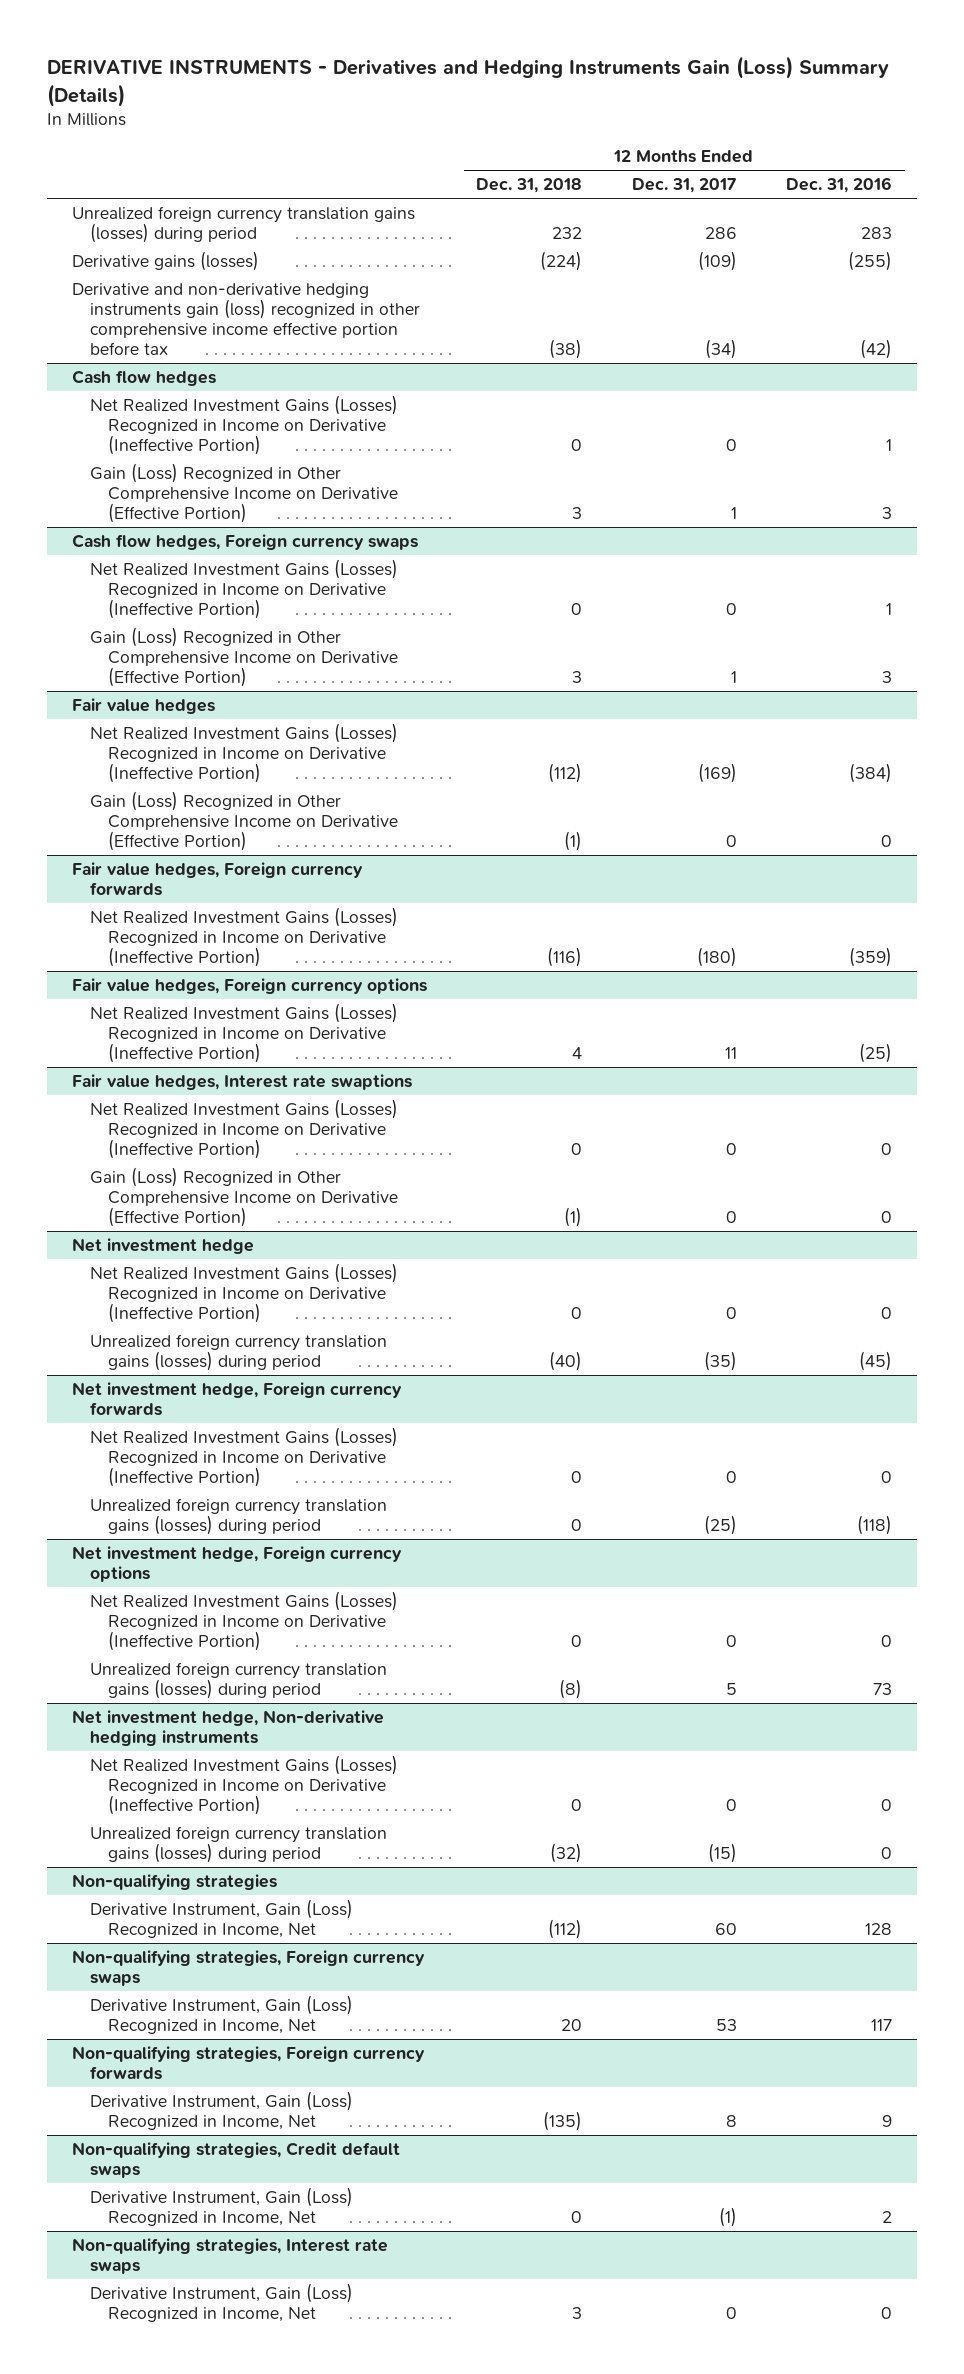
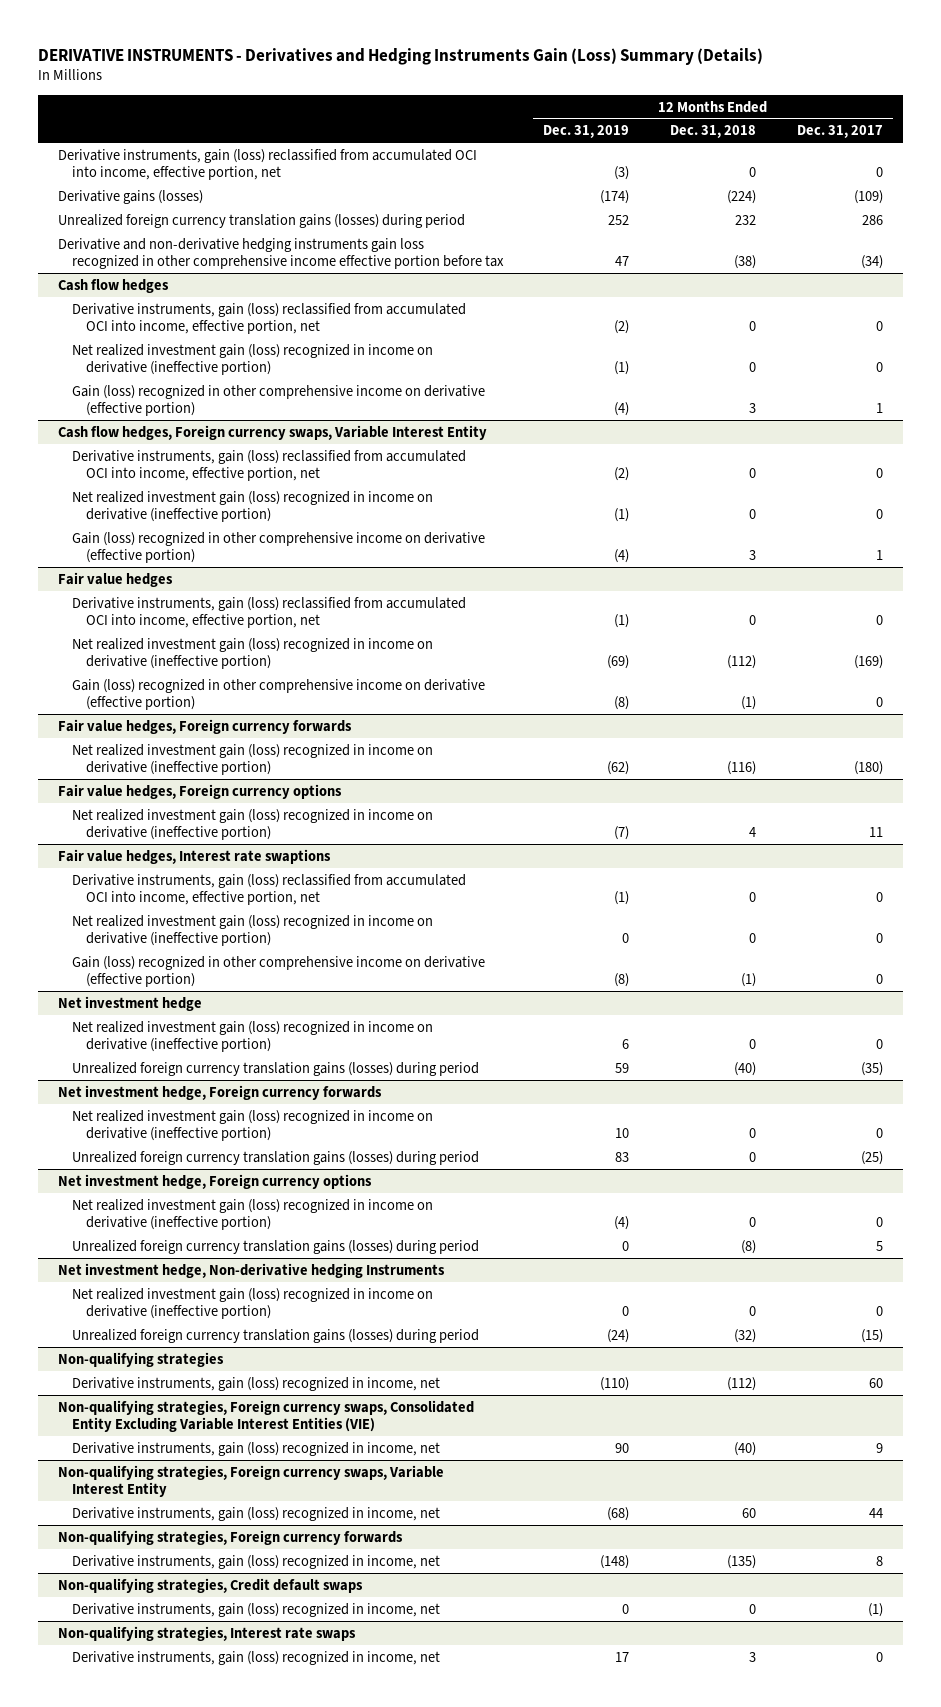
- | 12 Months Ended Dec. 31, 2018 | 12 Months Ended Dec. 31, 2017 | 12 Months Ended Dec. 31, 2016
+ | 12 Months Ended Dec. 31, 2019 | 12 Months Ended Dec. 31, 2018 | 12 Months Ended Dec. 31, 2017
+ Derivative instruments, gain (loss) reclassified from accumulated OCI into income, effective portion, net | (3) | 0 | 0
- Derivative and non-derivative hedging instruments gain (loss) recognized in other comprehensive income effective portion before tax | (38) | (34) | (42)
moved down: Unrealized foreign currency translation gains (losses) during period | 252 | 232 | 286
+ Derivative and non-derivative hedging instruments gain loss recognized in other comprehensive income effective portion before tax | 47 | (38) | (34)
@ Cash flow hedges
- Net Realized Investment Gains (Losses) Recognized in Income on Derivative (Ineffective Portion) | 0 | 0 | 1
- Gain (Loss) Recognized in Other Comprehensive Income on Derivative (Effective Portion) | 3 | 1 | 3
- Cash flow hedges, Foreign currency swaps
- Net Realized Investment Gains (Losses) Recognized in Income on Derivative (Ineffective Portion) | 0 | 0 | 1
- Gain (Loss) Recognized in Other Comprehensive Income on Derivative (Effective Portion) | 3 | 1 | 3
@ Cash flow hedges
+ Derivative instruments, gain (loss) reclassified from accumulated OCI into income, effective portion, net | (2) | 0 | 0
+ Net realized investment gain (loss) recognized in income on derivative (ineffective portion) | (1) | 0 | 0
+ Gain (loss) recognized in other comprehensive income on derivative (effective portion) | (4) | 3 | 1
+ Cash flow hedges, Foreign currency swaps, Variable Interest Entity
+ Derivative instruments, gain (loss) reclassified from accumulated OCI into income, effective portion, net | (2) | 0 | 0
+ Net realized investment gain (loss) recognized in income on derivative (ineffective portion) | (1) | 0 | 0
+ Gain (loss) recognized in other comprehensive income on derivative (effective portion) | (4) | 3 | 1
@ Fair value hedges
- Net Realized Investment Gains (Losses) Recognized in Income on Derivative (Ineffective Portion) | (112) | (169) | (384)
- Gain (Loss) Recognized in Other Comprehensive Income on Derivative (Effective Portion) | (1) | 0 | 0
+ Derivative instruments, gain (loss) reclassified from accumulated OCI into income, effective portion, net | (1) | 0 | 0
+ Net realized investment gain (loss) recognized in income on derivative (ineffective portion) | (69) | (112) | (169)
+ Gain (loss) recognized in other comprehensive income on derivative (effective portion) | (8) | (1) | 0
@ Fair value hedges, Foreign currency forwards
- Net Realized Investment Gains (Losses) Recognized in Income on Derivative (Ineffective Portion) | (116) | (180) | (359)
+ Net realized investment gain (loss) recognized in income on derivative (ineffective portion) | (62) | (116) | (180)
@ Fair value hedges, Foreign currency options
- Net Realized Investment Gains (Losses) Recognized in Income on Derivative (Ineffective Portion) | 4 | 11 | (25)
+ Net realized investment gain (loss) recognized in income on derivative (ineffective portion) | (7) | 4 | 11
@ Fair value hedges, Interest rate swaptions
- Net Realized Investment Gains (Losses) Recognized in Income on Derivative (Ineffective Portion) | 0 | 0 | 0
- Gain (Loss) Recognized in Other Comprehensive Income on Derivative (Effective Portion) | (1) | 0 | 0
+ Derivative instruments, gain (loss) reclassified from accumulated OCI into income, effective portion, net | (1) | 0 | 0
+ Net realized investment gain (loss) recognized in income on derivative (ineffective portion) | 0 | 0 | 0
+ Gain (loss) recognized in other comprehensive income on derivative (effective portion) | (8) | (1) | 0
@ Net investment hedge
- Net Realized Investment Gains (Losses) Recognized in Income on Derivative (Ineffective Portion) | 0 | 0 | 0
+ Net realized investment gain (loss) recognized in income on derivative (ineffective portion) | 6 | 0 | 0
@ Net investment hedge, Foreign currency forwards
- Net Realized Investment Gains (Losses) Recognized in Income on Derivative (Ineffective Portion) | 0 | 0 | 0
+ Net realized investment gain (loss) recognized in income on derivative (ineffective portion) | 10 | 0 | 0
@ Net investment hedge, Foreign currency options
- Net Realized Investment Gains (Losses) Recognized in Income on Derivative (Ineffective Portion) | 0 | 0 | 0
+ Net realized investment gain (loss) recognized in income on derivative (ineffective portion) | (4) | 0 | 0
- Net investment hedge, Non-derivative hedging instruments
- Net Realized Investment Gains (Losses) Recognized in Income on Derivative (Ineffective Portion) | 0 | 0 | 0
+ Net investment hedge, Non-derivative hedging Instruments
+ Net realized investment gain (loss) recognized in income on derivative (ineffective portion) | 0 | 0 | 0
@ Non-qualifying strategies
- Derivative Instrument, Gain (Loss) Recognized in Income, Net | (112) | 60 | 128
- Non-qualifying strategies, Foreign currency swaps
- Derivative Instrument, Gain (Loss) Recognized in Income, Net | 20 | 53 | 117
@ Non-qualifying strategies
+ Derivative instruments, gain (loss) recognized in income, net | (110) | (112) | 60
+ Non-qualifying strategies, Foreign currency swaps, Consolidated Entity Excluding Variable Interest Entities (VIE)
+ Derivative instruments, gain (loss) recognized in income, net | 90 | (40) | 9
+ Non-qualifying strategies, Foreign currency swaps, Variable Interest Entity
+ Derivative instruments, gain (loss) recognized in income, net | (68) | 60 | 44
@ Non-qualifying strategies, Foreign currency forwards
- Derivative Instrument, Gain (Loss) Recognized in Income, Net | (135) | 8 | 9
+ Derivative instruments, gain (loss) recognized in income, net | (148) | (135) | 8
@ Non-qualifying strategies, Credit default swaps
- Derivative Instrument, Gain (Loss) Recognized in Income, Net | 0 | (1) | 2
+ Derivative instruments, gain (loss) recognized in income, net | 0 | 0 | (1)
@ Non-qualifying strategies, Interest rate swaps
- Derivative Instrument, Gain (Loss) Recognized in Income, Net | 3 | 0 | 0
+ Derivative instruments, gain (loss) recognized in income, net | 17 | 3 | 0

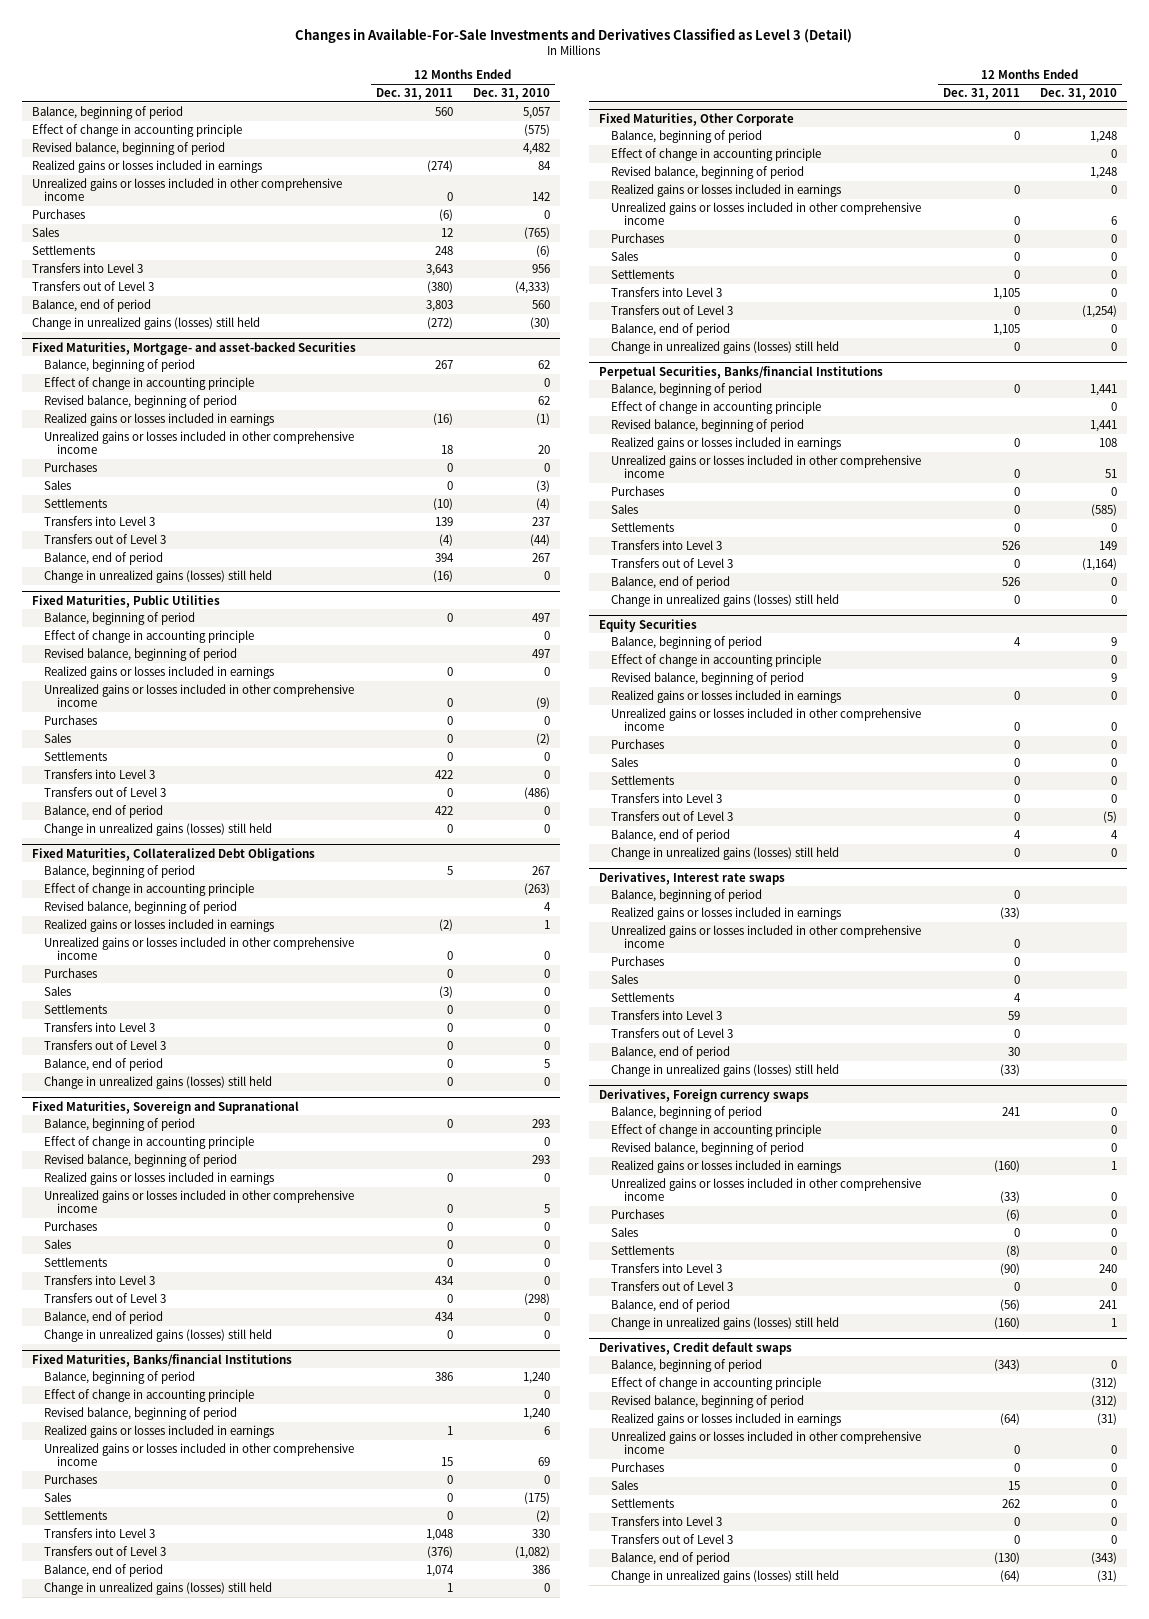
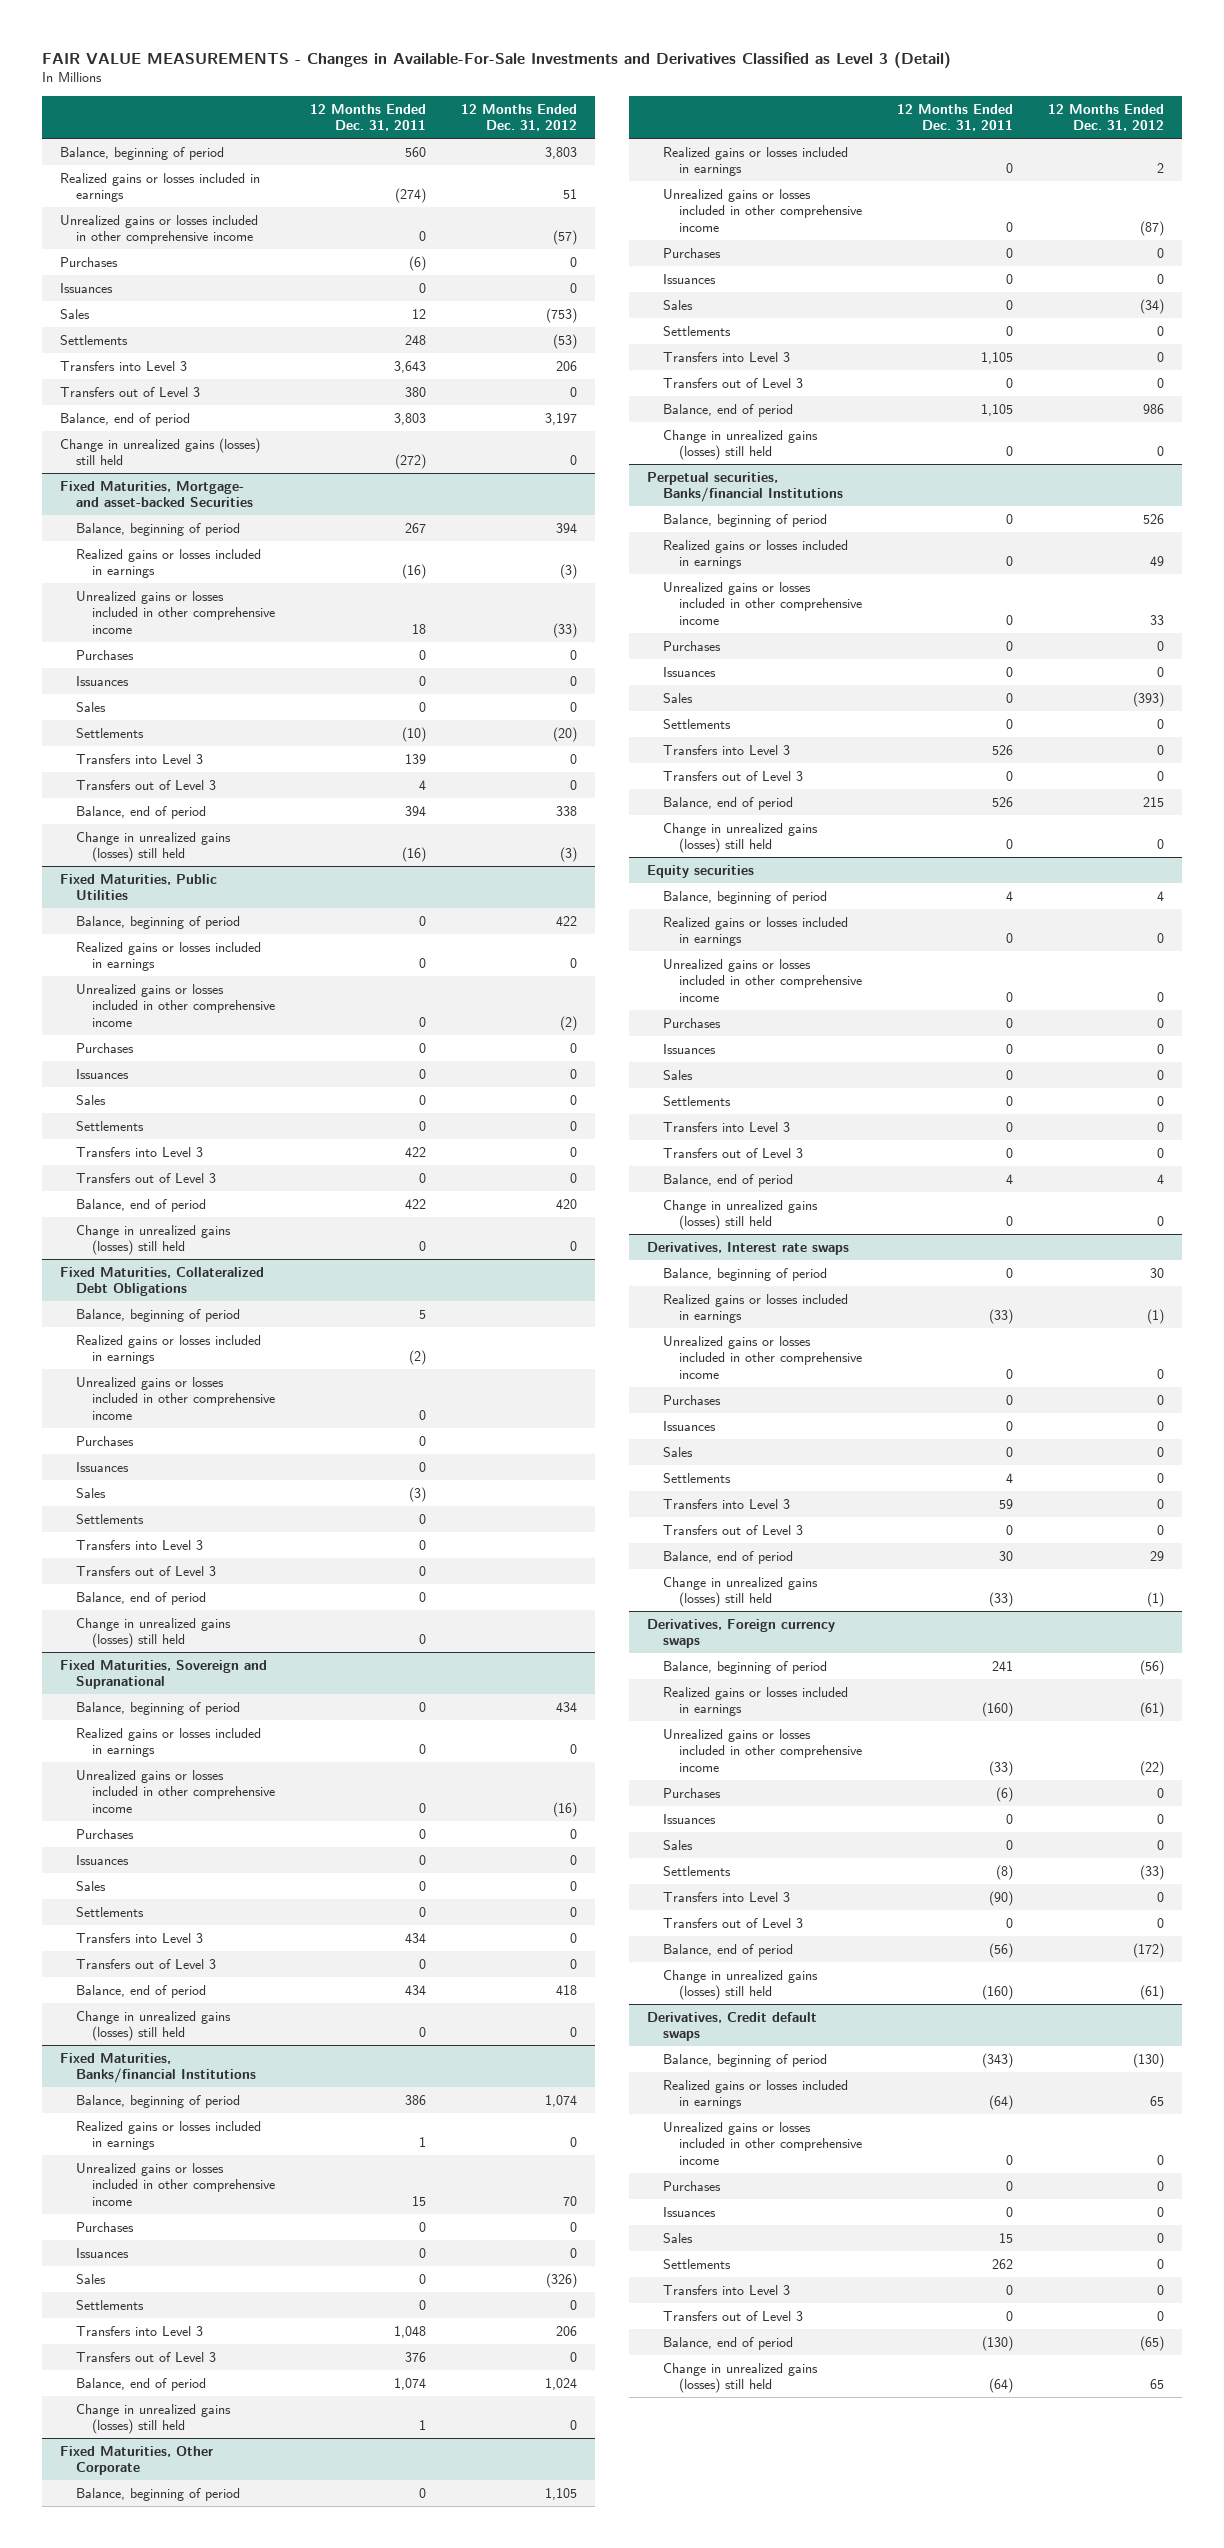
- Changes in Available-For-Sale Investments and Derivatives Classified as Level 3 (Detail)
+ FAIR VALUE MEASUREMENTS - Changes in Available-For-Sale Investments and Derivatives Classified as Level 3 (Detail)
- | 12 Months Ended Dec. 31, 2011 | 12 Months Ended Dec. 31, 2010
+ | 12 Months Ended Dec. 31, 2011 | 12 Months Ended Dec. 31, 2012
- Effect of change in accounting principle | | (575)
- Revised balance, beginning of period | | 4,482
+ Issuances | 0 | 0
- Transfers out of Level 3 | (380) | (4,333)
+ Transfers out of Level 3 | 380 | 0
@ Fixed Maturities, Mortgage- and asset-backed Securities
- Effect of change in accounting principle | | 0
- Revised balance, beginning of period | | 62
+ Issuances | 0 | 0
- Transfers out of Level 3 | (4) | (44)
+ Transfers out of Level 3 | 4 | 0
@ Fixed Maturities, Public Utilities
- Effect of change in accounting principle | | 0
- Revised balance, beginning of period | | 497
+ Issuances | 0 | 0
@ Fixed Maturities, Collateralized Debt Obligations
- Effect of change in accounting principle | | (263)
- Revised balance, beginning of period | | 4
+ Issuances | 0 |
@ Fixed Maturities, Sovereign and Supranational
- Effect of change in accounting principle | | 0
- Revised balance, beginning of period | | 293
+ Issuances | 0 | 0
@ Fixed Maturities, Banks/financial Institutions
- Effect of change in accounting principle | | 0
- Revised balance, beginning of period | | 1,240
+ Issuances | 0 | 0
- Transfers out of Level 3 | (376) | (1,082)
+ Transfers out of Level 3 | 376 | 0
@ Fixed Maturities, Other Corporate
- Effect of change in accounting principle | | 0
- Revised balance, beginning of period | | 1,248
+ Issuances | 0 | 0
- Perpetual Securities, Banks/financial Institutions
+ Perpetual securities, Banks/financial Institutions
- Effect of change in accounting principle | | 0
- Revised balance, beginning of period | | 1,441
+ Issuances | 0 | 0
- Equity Securities
+ Equity securities
- Effect of change in accounting principle | | 0
- Revised balance, beginning of period | | 9
+ Issuances | 0 | 0
@ Derivatives, Interest rate swaps
+ Issuances | 0 | 0
@ Derivatives, Foreign currency swaps
- Effect of change in accounting principle | | 0
- Revised balance, beginning of period | | 0
+ Issuances | 0 | 0
@ Derivatives, Credit default swaps
- Effect of change in accounting principle | | (312)
- Revised balance, beginning of period | | (312)
+ Issuances | 0 | 0

